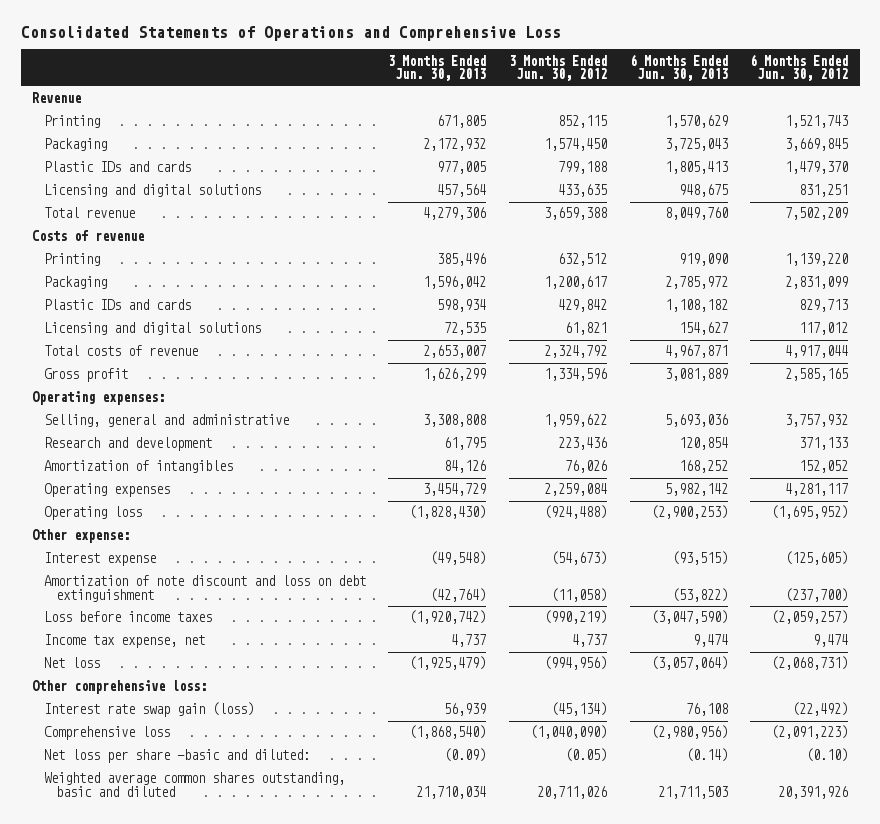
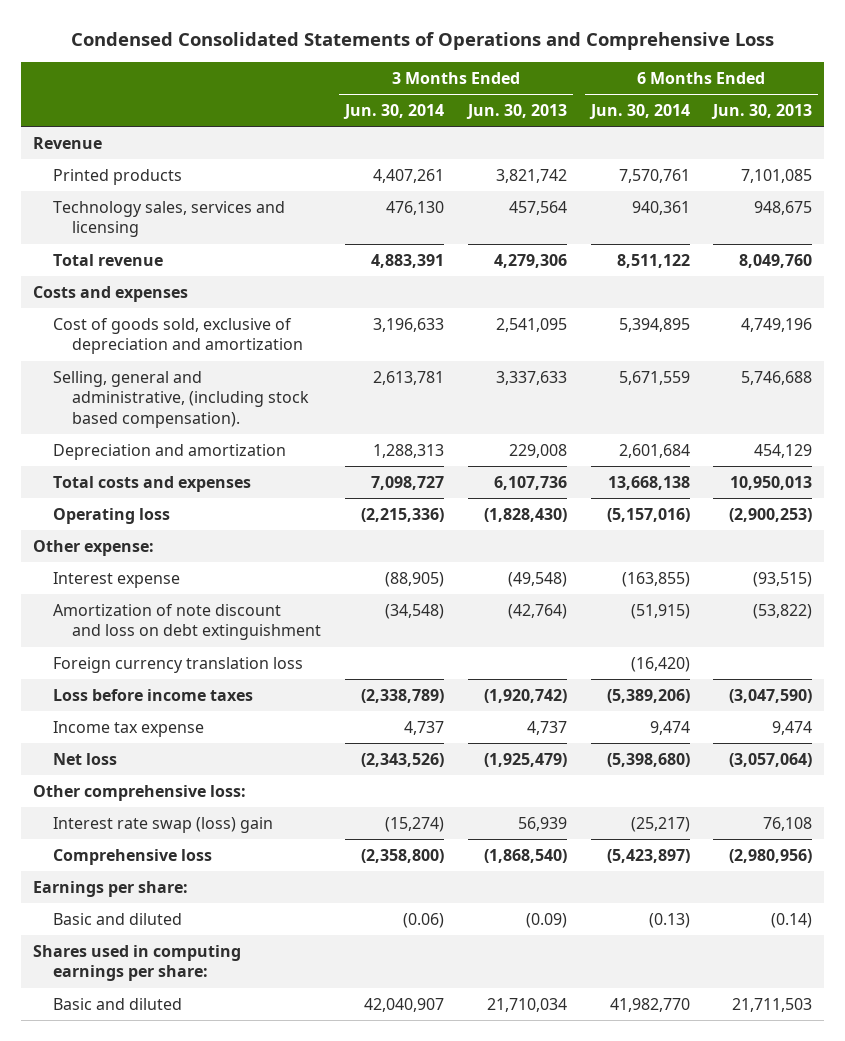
- Consolidated Statements of Operations and Comprehensive Loss
+ Condensed Consolidated Statements of Operations and Comprehensive Loss
- | 3 Months Ended Jun. 30, 2013 | 3 Months Ended Jun. 30, 2012 | 6 Months Ended Jun. 30, 2013 | 6 Months Ended Jun. 30, 2012
+ | 3 Months Ended Jun. 30, 2014 | 3 Months Ended Jun. 30, 2013 | 6 Months Ended Jun. 30, 2014 | 6 Months Ended Jun. 30, 2013
- Printing | 671,805 | 852,115 | 1,570,629 | 1,521,743
- Packaging | 2,172,932 | 1,574,450 | 3,725,043 | 3,669,845
- Plastic IDs and cards | 977,005 | 799,188 | 1,805,413 | 1,479,370
- Licensing and digital solutions | 457,564 | 433,635 | 948,675 | 831,251
+ Printed products | 4,407,261 | 3,821,742 | 7,570,761 | 7,101,085
+ Technology sales, services and licensing | 476,130 | 457,564 | 940,361 | 948,675
- Costs of revenue
- Printing | 385,496 | 632,512 | 919,090 | 1,139,220
- Packaging | 1,596,042 | 1,200,617 | 2,785,972 | 2,831,099
- Plastic IDs and cards | 598,934 | 429,842 | 1,108,182 | 829,713
- Licensing and digital solutions | 72,535 | 61,821 | 154,627 | 117,012
- Total costs of revenue | 2,653,007 | 2,324,792 | 4,967,871 | 4,917,044
- Gross profit | 1,626,299 | 1,334,596 | 3,081,889 | 2,585,165
- Operating expenses:
- Selling, general and administrative | 3,308,808 | 1,959,622 | 5,693,036 | 3,757,932
- Research and development | 61,795 | 223,436 | 120,854 | 371,133
- Amortization of intangibles | 84,126 | 76,026 | 168,252 | 152,052
- Operating expenses | 3,454,729 | 2,259,084 | 5,982,142 | 4,281,117
+ Costs and expenses
+ Cost of goods sold, exclusive of depreciation and amortization | 3,196,633 | 2,541,095 | 5,394,895 | 4,749,196
+ Selling, general and administrative, (including stock based compensation). | 2,613,781 | 3,337,633 | 5,671,559 | 5,746,688
+ Depreciation and amortization | 1,288,313 | 229,008 | 2,601,684 | 454,129
+ Total costs and expenses | 7,098,727 | 6,107,736 | 13,668,138 | 10,950,013
+ Foreign currency translation loss | | | (16,420) |
- Income tax expense, net | 4,737 | 4,737 | 9,474 | 9,474
+ Income tax expense | 4,737 | 4,737 | 9,474 | 9,474
- Interest rate swap gain (loss) | 56,939 | (45,134) | 76,108 | (22,492)
+ Interest rate swap (loss) gain | (15,274) | 56,939 | (25,217) | 76,108
- Net loss per share -basic and diluted: | (0.09) | (0.05) | (0.14) | (0.10)
- Weighted average common shares outstanding, basic and diluted | 21,710,034 | 20,711,026 | 21,711,503 | 20,391,926
+ Earnings per share:
+ Basic and diluted | (0.06) | (0.09) | (0.13) | (0.14)
+ Shares used in computing earnings per share:
+ Basic and diluted | 42,040,907 | 21,710,034 | 41,982,770 | 21,711,503

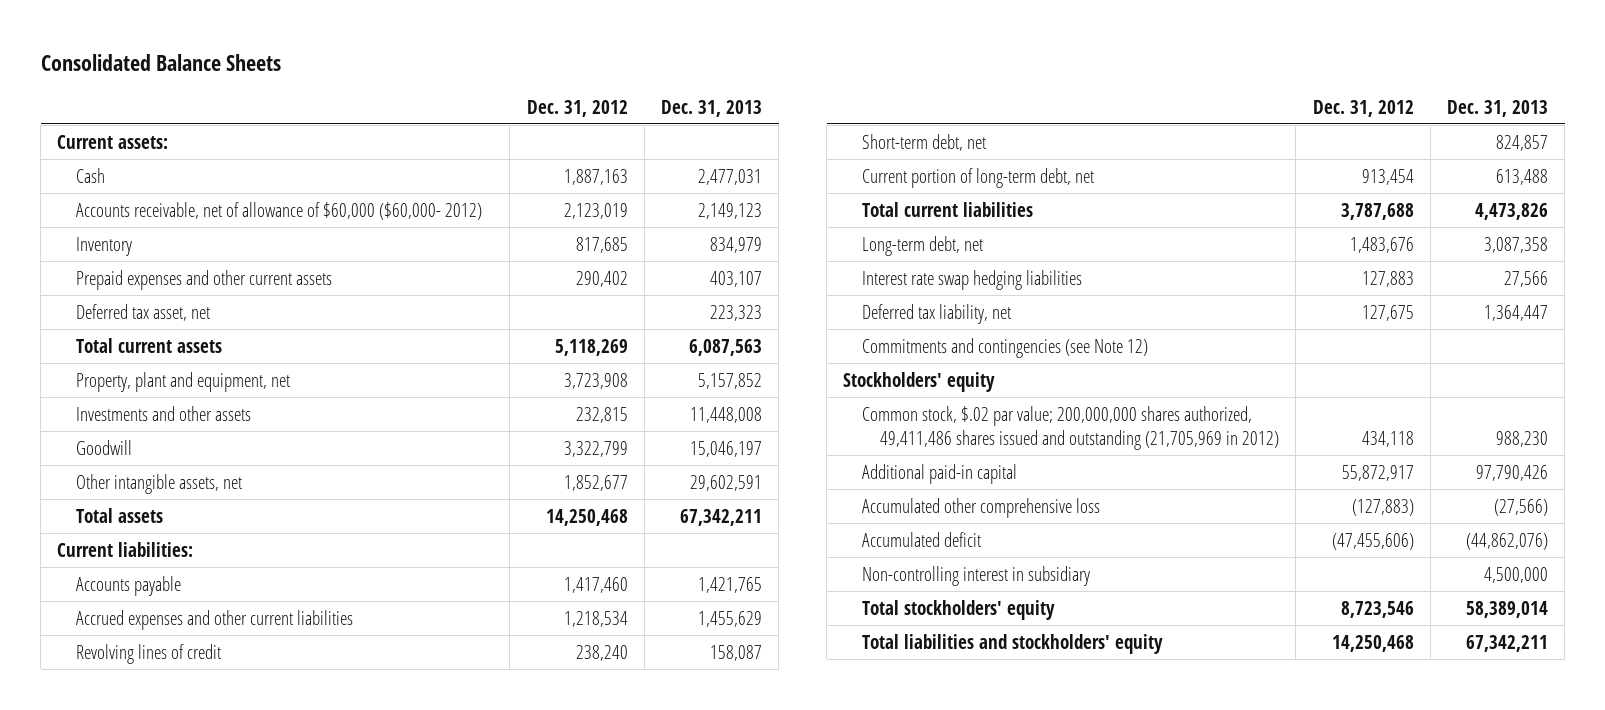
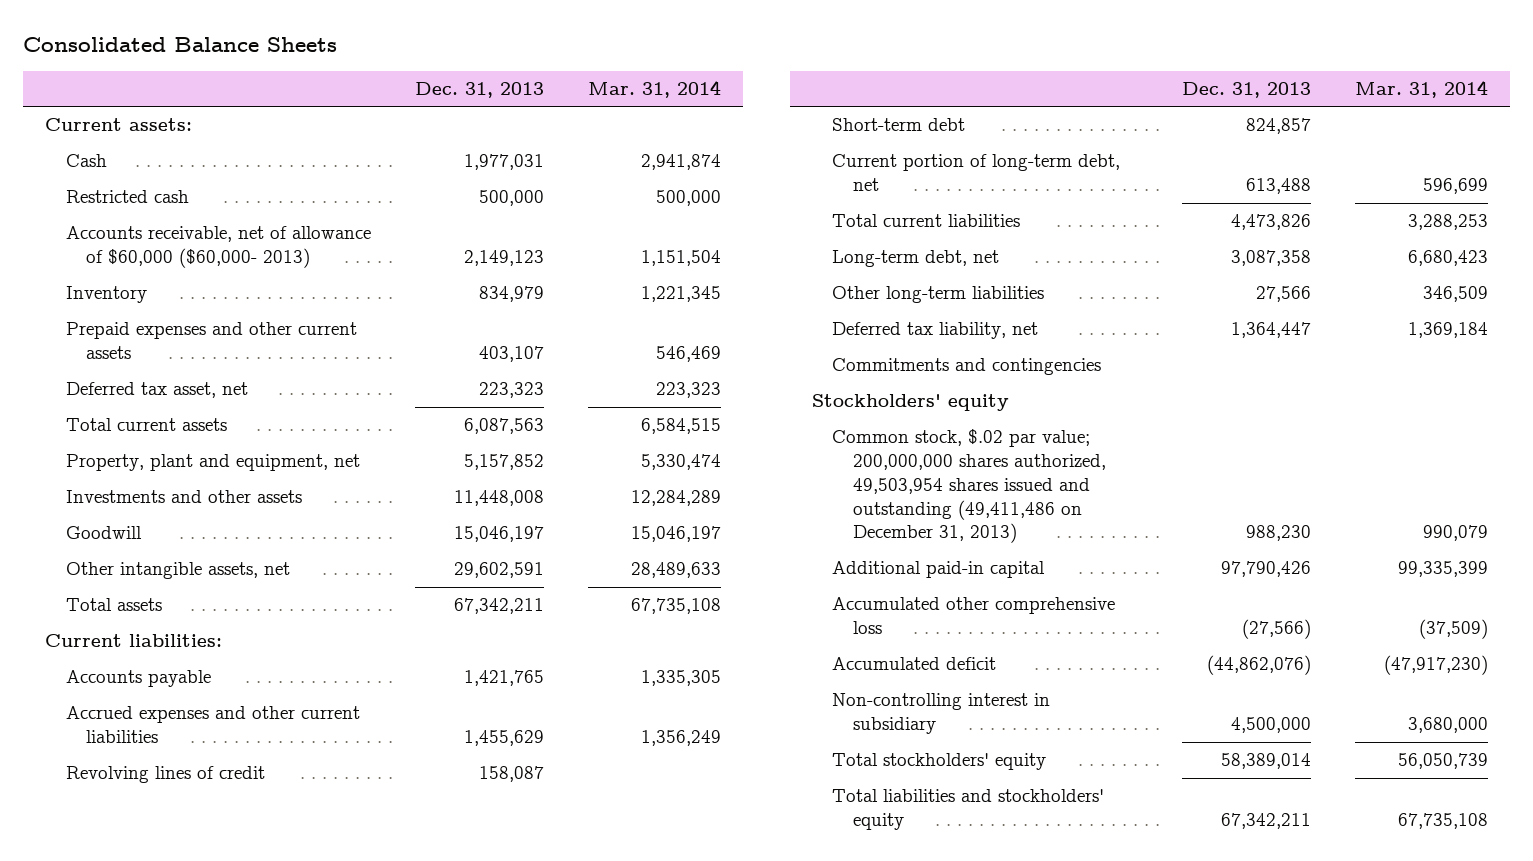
- | Dec. 31, 2012 | Dec. 31, 2013
+ | Dec. 31, 2013 | Mar. 31, 2014
- Cash | 1,887,163 | 2,477,031
- Accounts receivable, net of allowance of $60,000 ($60,000- 2012) | 2,123,019 | 2,149,123
+ Cash | 1,977,031 | 2,941,874
+ Restricted cash | 500,000 | 500,000
+ Accounts receivable, net of allowance of $60,000 ($60,000- 2013) | 2,149,123 | 1,151,504
- Short-term debt, net | | 824,857
+ Short-term debt | 824,857 |
- Interest rate swap hedging liabilities | 127,883 | 27,566
+ Other long-term liabilities | 27,566 | 346,509
- Commitments and contingencies (see Note 12)
+ Commitments and contingencies
- Common stock, $.02 par value; 200,000,000 shares authorized, 49,411,486 shares issued and outstanding (21,705,969 in 2012) | 434,118 | 988,230
+ Common stock, $.02 par value; 200,000,000 shares authorized, 49,503,954 shares issued and outstanding (49,411,486 on December 31, 2013) | 988,230 | 990,079

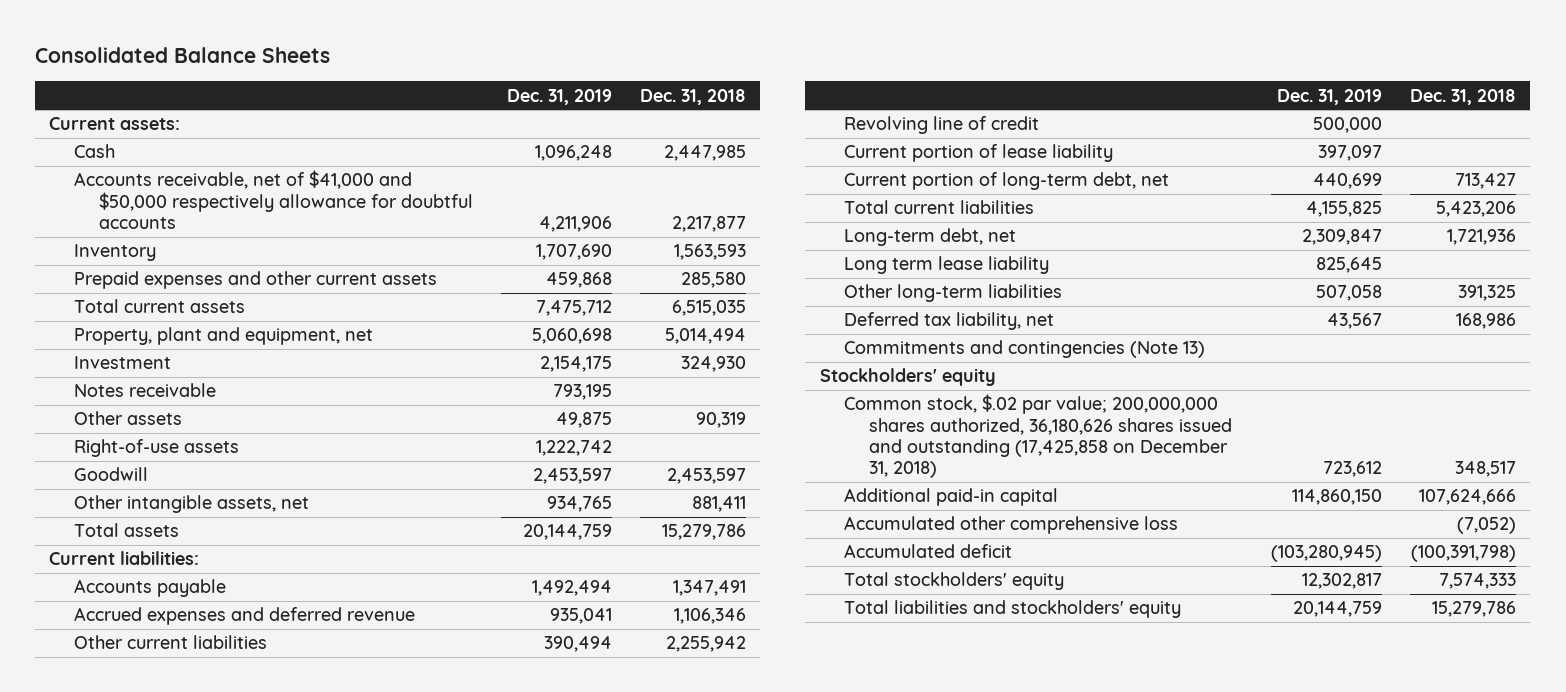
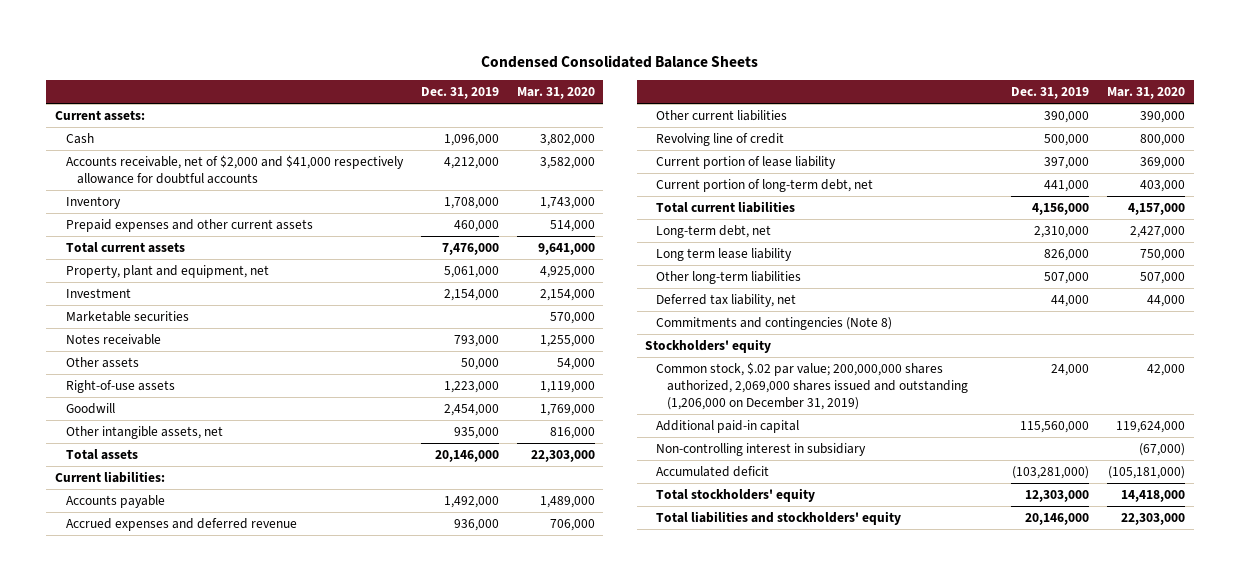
- Consolidated Balance Sheets
+ Condensed Consolidated Balance Sheets
- | Dec. 31, 2019 | Dec. 31, 2018
+ | Dec. 31, 2019 | Mar. 31, 2020
- Cash | 1,096,248 | 2,447,985
- Accounts receivable, net of $41,000 and $50,000 respectively allowance for doubtful accounts | 4,211,906 | 2,217,877
- Inventory | 1,707,690 | 1,563,593
- Prepaid expenses and other current assets | 459,868 | 285,580
- Total current assets | 7,475,712 | 6,515,035
- Property, plant and equipment, net | 5,060,698 | 5,014,494
- Investment | 2,154,175 | 324,930
- Notes receivable | 793,195 |
- Other assets | 49,875 | 90,319
- Right-of-use assets | 1,222,742 |
- Goodwill | 2,453,597 | 2,453,597
- Other intangible assets, net | 934,765 | 881,411
- Total assets | 20,144,759 | 15,279,786
+ Cash | 1,096,000 | 3,802,000
+ Accounts receivable, net of $2,000 and $41,000 respectively allowance for doubtful accounts | 4,212,000 | 3,582,000
+ Inventory | 1,708,000 | 1,743,000
+ Prepaid expenses and other current assets | 460,000 | 514,000
+ Total current assets | 7,476,000 | 9,641,000
+ Property, plant and equipment, net | 5,061,000 | 4,925,000
+ Investment | 2,154,000 | 2,154,000
+ Marketable securities | | 570,000
+ Notes receivable | 793,000 | 1,255,000
+ Other assets | 50,000 | 54,000
+ Right-of-use assets | 1,223,000 | 1,119,000
+ Goodwill | 2,454,000 | 1,769,000
+ Other intangible assets, net | 935,000 | 816,000
+ Total assets | 20,146,000 | 22,303,000
- Accounts payable | 1,492,494 | 1,347,491
- Accrued expenses and deferred revenue | 935,041 | 1,106,346
- Other current liabilities | 390,494 | 2,255,942
+ Accounts payable | 1,492,000 | 1,489,000
+ Accrued expenses and deferred revenue | 936,000 | 706,000
+ Other current liabilities | 390,000 | 390,000
- Current portion of lease liability | 397,097 |
- Current portion of long-term debt, net | 440,699 | 713,427
- Total current liabilities | 4,155,825 | 5,423,206
- Long-term debt, net | 2,309,847 | 1,721,936
- Long term lease liability | 825,645 |
- Other long-term liabilities | 507,058 | 391,325
- Deferred tax liability, net | 43,567 | 168,986
- Commitments and contingencies (Note 13)
+ Current portion of lease liability | 397,000 | 369,000
+ Current portion of long-term debt, net | 441,000 | 403,000
+ Total current liabilities | 4,156,000 | 4,157,000
+ Long-term debt, net | 2,310,000 | 2,427,000
+ Long term lease liability | 826,000 | 750,000
+ Other long-term liabilities | 507,000 | 507,000
+ Deferred tax liability, net | 44,000 | 44,000
+ Commitments and contingencies (Note 8)
- Common stock, $.02 par value; 200,000,000 shares authorized, 36,180,626 shares issued and outstanding (17,425,858 on December 31, 2018) | 723,612 | 348,517
- Additional paid-in capital | 114,860,150 | 107,624,666
- Accumulated other comprehensive loss | | (7,052)
- Accumulated deficit | (103,280,945) | (100,391,798)
- Total stockholders' equity | 12,302,817 | 7,574,333
- Total liabilities and stockholders' equity | 20,144,759 | 15,279,786
+ Common stock, $.02 par value; 200,000,000 shares authorized, 2,069,000 shares issued and outstanding (1,206,000 on December 31, 2019) | 24,000 | 42,000
+ Additional paid-in capital | 115,560,000 | 119,624,000
+ Non-controlling interest in subsidiary | | (67,000)
+ Accumulated deficit | (103,281,000) | (105,181,000)
+ Total stockholders' equity | 12,303,000 | 14,418,000
+ Total liabilities and stockholders' equity | 20,146,000 | 22,303,000

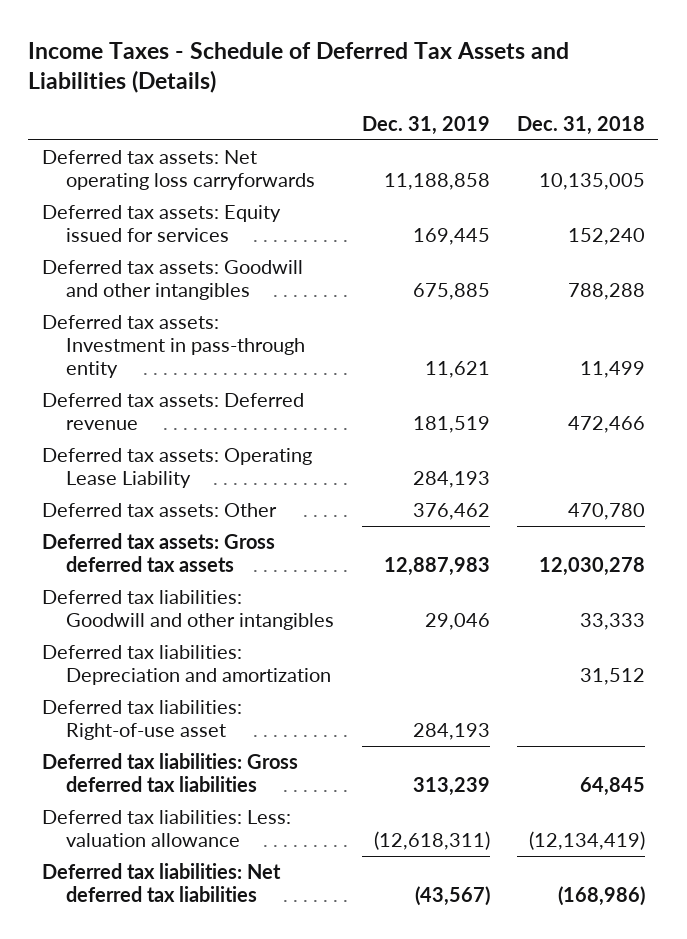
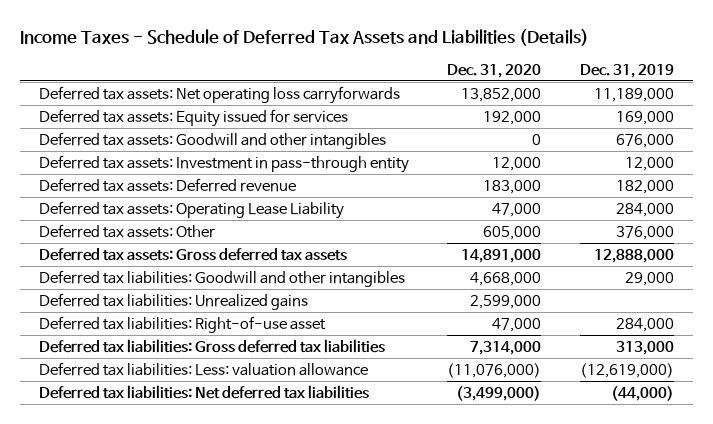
- | Dec. 31, 2019 | Dec. 31, 2018
+ | Dec. 31, 2020 | Dec. 31, 2019
- Deferred tax assets: Net operating loss carryforwards | 11,188,858 | 10,135,005
- Deferred tax assets: Equity issued for services | 169,445 | 152,240
- Deferred tax assets: Goodwill and other intangibles | 675,885 | 788,288
- Deferred tax assets: Investment in pass-through entity | 11,621 | 11,499
- Deferred tax assets: Deferred revenue | 181,519 | 472,466
- Deferred tax assets: Operating Lease Liability | 284,193 |
- Deferred tax assets: Other | 376,462 | 470,780
- Deferred tax assets: Gross deferred tax assets | 12,887,983 | 12,030,278
- Deferred tax liabilities: Goodwill and other intangibles | 29,046 | 33,333
- Deferred tax liabilities: Depreciation and amortization | | 31,512
- Deferred tax liabilities: Right-of-use asset | 284,193 |
- Deferred tax liabilities: Gross deferred tax liabilities | 313,239 | 64,845
- Deferred tax liabilities: Less: valuation allowance | (12,618,311) | (12,134,419)
- Deferred tax liabilities: Net deferred tax liabilities | (43,567) | (168,986)
+ Deferred tax assets: Net operating loss carryforwards | 13,852,000 | 11,189,000
+ Deferred tax assets: Equity issued for services | 192,000 | 169,000
+ Deferred tax assets: Goodwill and other intangibles | 0 | 676,000
+ Deferred tax assets: Investment in pass-through entity | 12,000 | 12,000
+ Deferred tax assets: Deferred revenue | 183,000 | 182,000
+ Deferred tax assets: Operating Lease Liability | 47,000 | 284,000
+ Deferred tax assets: Other | 605,000 | 376,000
+ Deferred tax assets: Gross deferred tax assets | 14,891,000 | 12,888,000
+ Deferred tax liabilities: Goodwill and other intangibles | 4,668,000 | 29,000
+ Deferred tax liabilities: Unrealized gains | 2,599,000 |
+ Deferred tax liabilities: Right-of-use asset | 47,000 | 284,000
+ Deferred tax liabilities: Gross deferred tax liabilities | 7,314,000 | 313,000
+ Deferred tax liabilities: Less: valuation allowance | (11,076,000) | (12,619,000)
+ Deferred tax liabilities: Net deferred tax liabilities | (3,499,000) | (44,000)

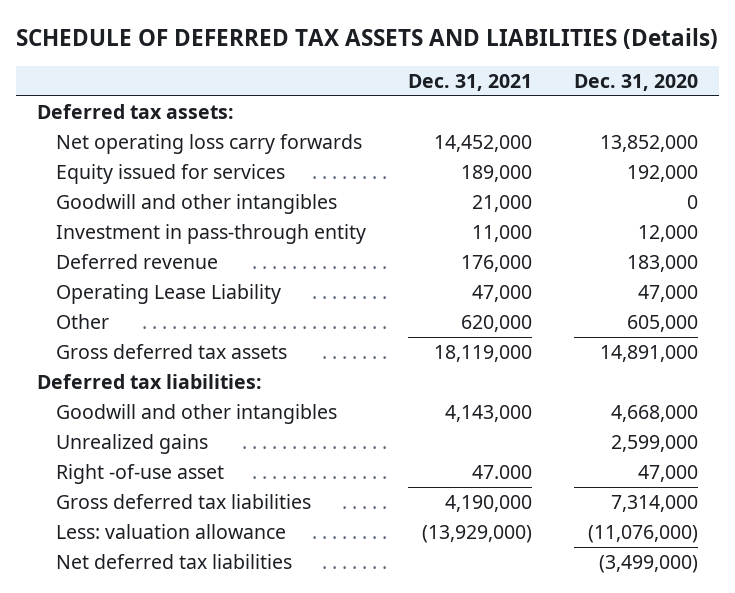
- Income Taxes - Schedule of Deferred Tax Assets and Liabilities (Details)
+ SCHEDULE OF DEFERRED TAX ASSETS AND LIABILITIES (Details)
- | Dec. 31, 2020 | Dec. 31, 2019
+ | Dec. 31, 2021 | Dec. 31, 2020
- Deferred tax assets: Net operating loss carryforwards | 13,852,000 | 11,189,000
- Deferred tax assets: Equity issued for services | 192,000 | 169,000
- Deferred tax assets: Goodwill and other intangibles | 0 | 676,000
- Deferred tax assets: Investment in pass-through entity | 12,000 | 12,000
- Deferred tax assets: Deferred revenue | 183,000 | 182,000
- Deferred tax assets: Operating Lease Liability | 47,000 | 284,000
- Deferred tax assets: Other | 605,000 | 376,000
- Deferred tax assets: Gross deferred tax assets | 14,891,000 | 12,888,000
- Deferred tax liabilities: Goodwill and other intangibles | 4,668,000 | 29,000
- Deferred tax liabilities: Unrealized gains | 2,599,000 |
- Deferred tax liabilities: Right-of-use asset | 47,000 | 284,000
- Deferred tax liabilities: Gross deferred tax liabilities | 7,314,000 | 313,000
- Deferred tax liabilities: Less: valuation allowance | (11,076,000) | (12,619,000)
- Deferred tax liabilities: Net deferred tax liabilities | (3,499,000) | (44,000)
+ Deferred tax assets:
+ Net operating loss carry forwards | 14,452,000 | 13,852,000
+ Equity issued for services | 189,000 | 192,000
+ Goodwill and other intangibles | 21,000 | 0
+ Investment in pass-through entity | 11,000 | 12,000
+ Deferred revenue | 176,000 | 183,000
+ Operating Lease Liability | 47,000 | 47,000
+ Other | 620,000 | 605,000
+ Gross deferred tax assets | 18,119,000 | 14,891,000
+ Deferred tax liabilities:
+ Goodwill and other intangibles | 4,143,000 | 4,668,000
+ Unrealized gains | | 2,599,000
+ Right -of-use asset | 47.000 | 47,000
+ Gross deferred tax liabilities | 4,190,000 | 7,314,000
+ Less: valuation allowance | (13,929,000) | (11,076,000)
+ Net deferred tax liabilities | | (3,499,000)

